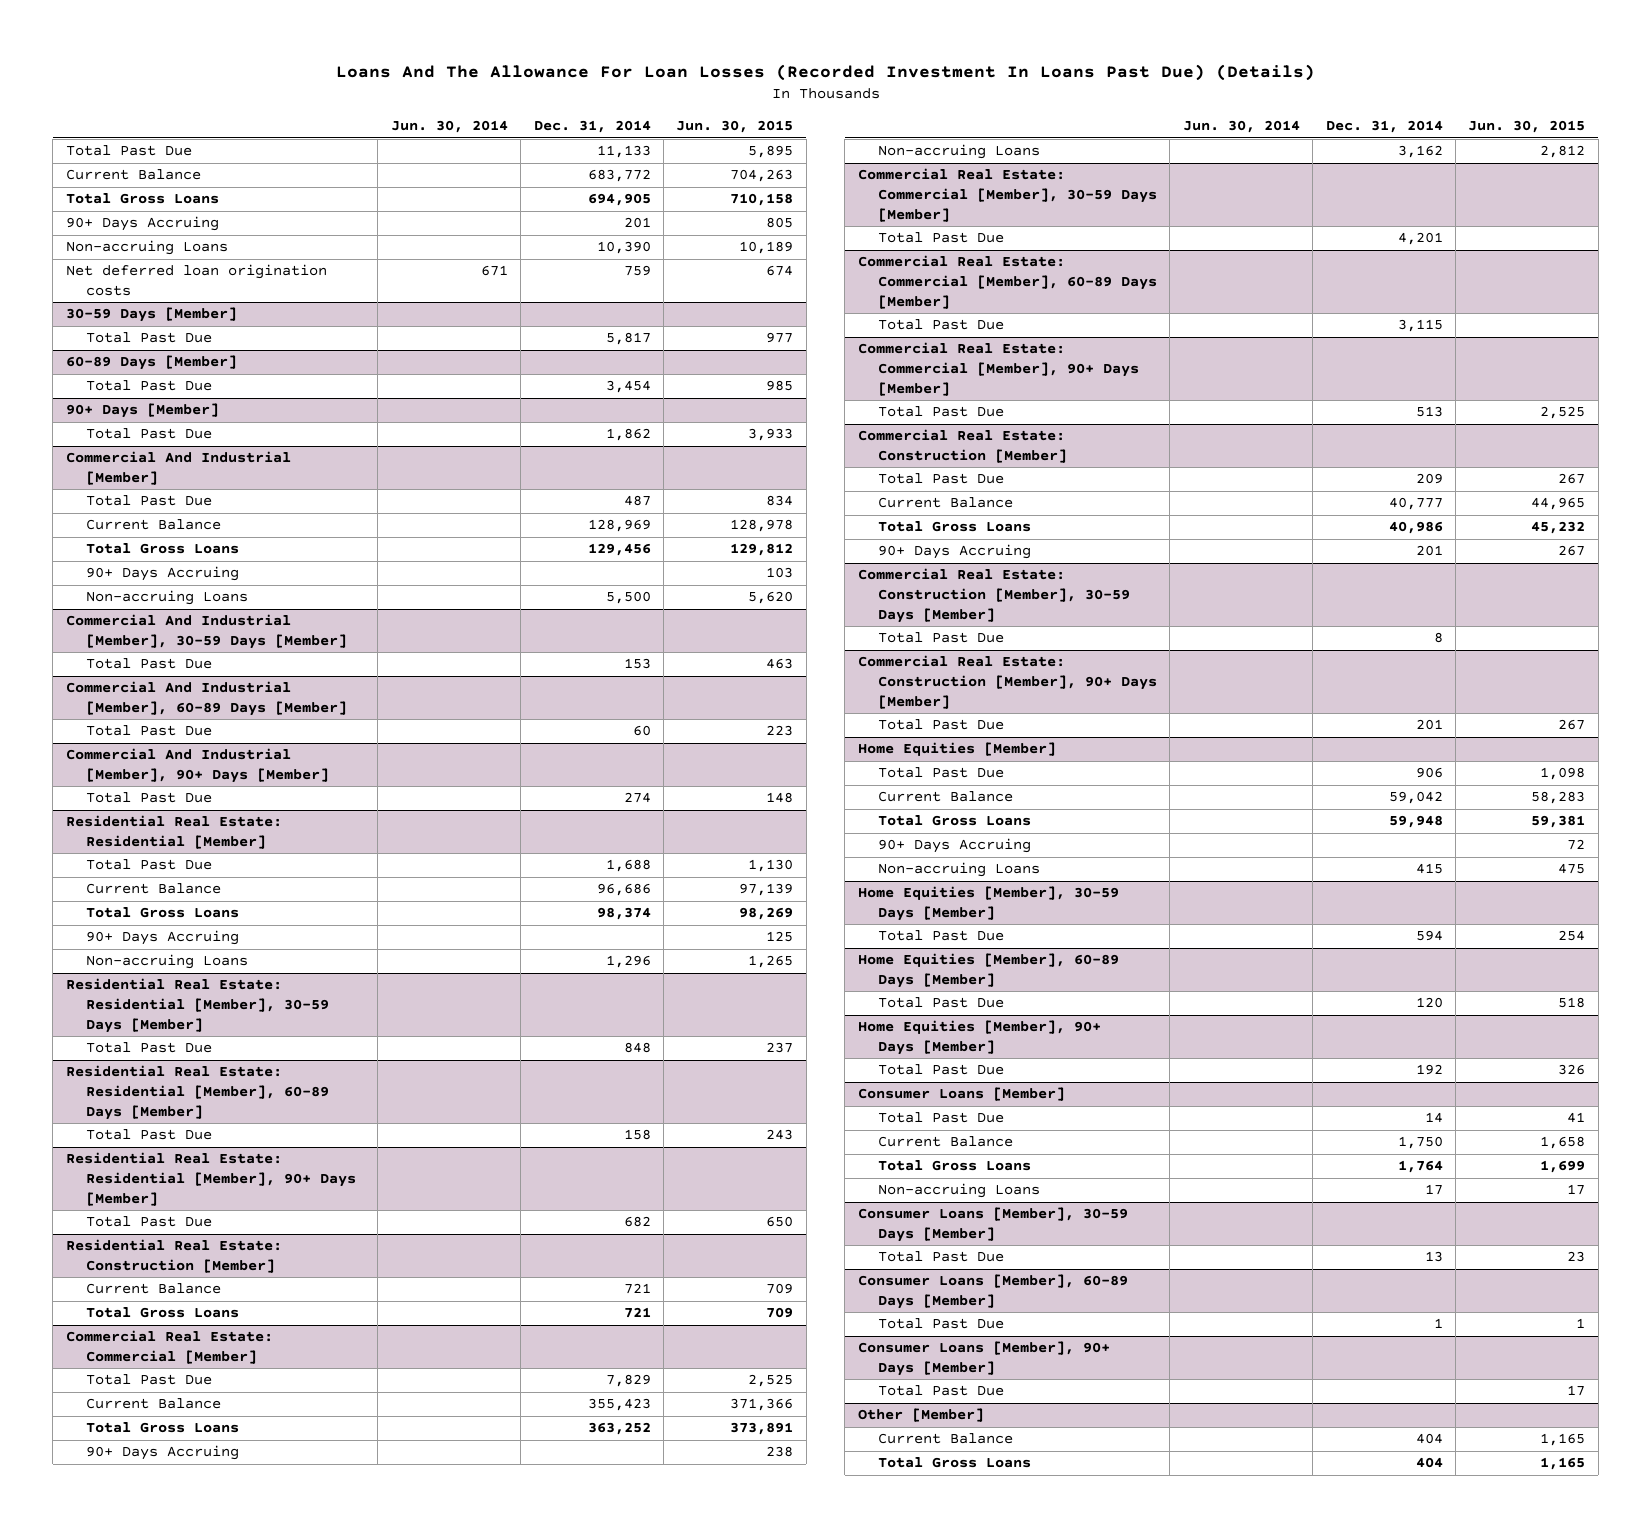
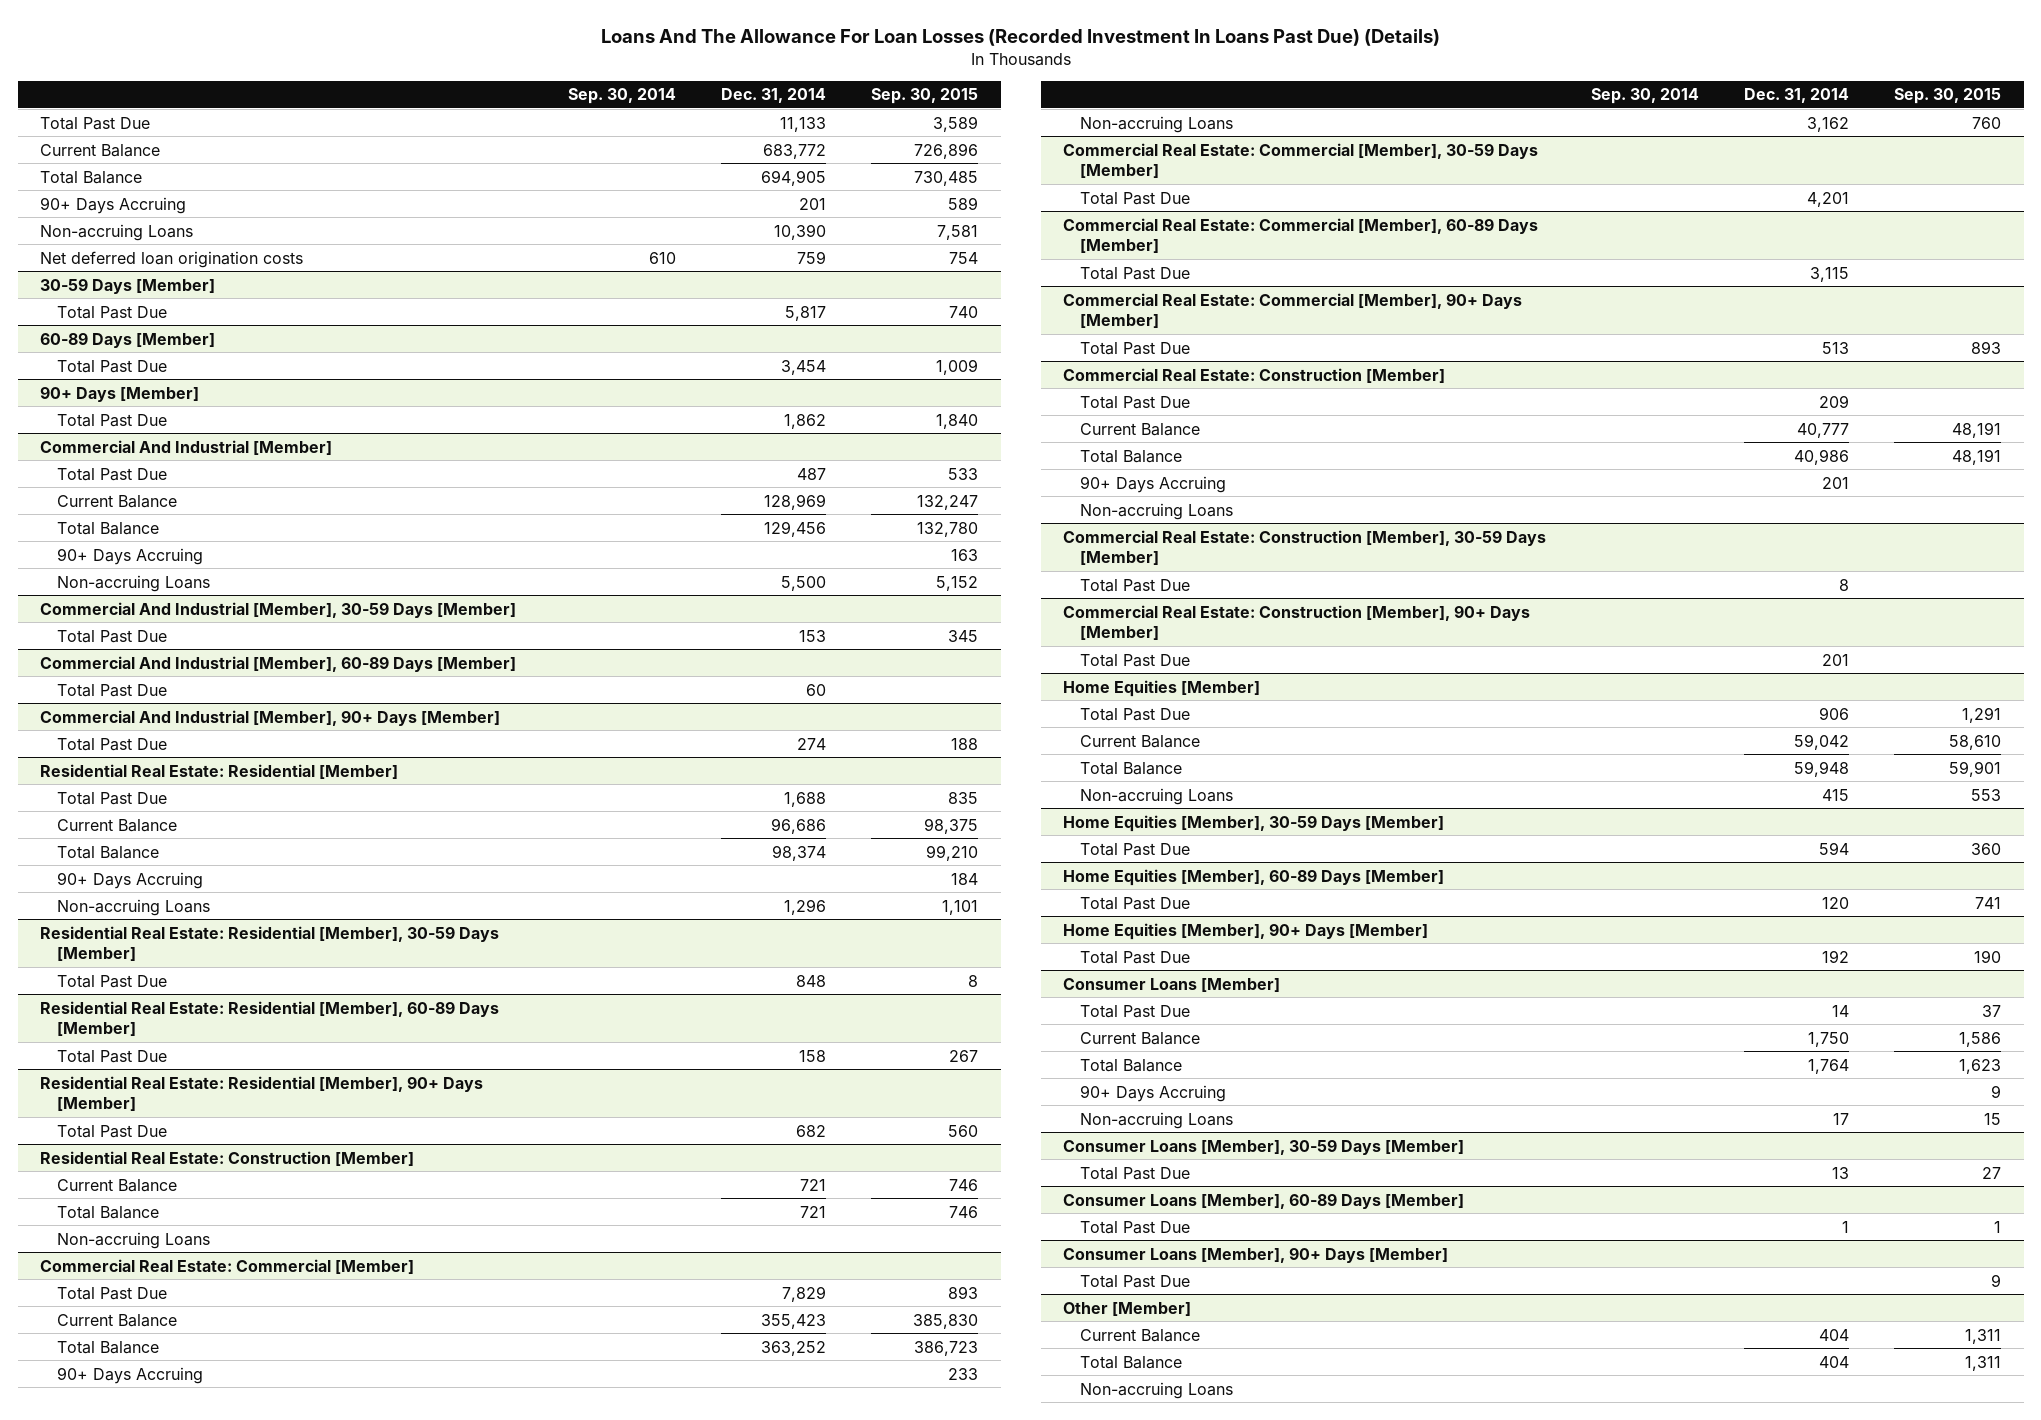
- | Jun. 30, 2014 | Dec. 31, 2014 | Jun. 30, 2015
+ | Sep. 30, 2014 | Dec. 31, 2014 | Sep. 30, 2015
- Total Gross Loans | | 694,905 | 710,158
+ Total Balance | | 694,905 | 730,485
@ Commercial And Industrial [Member]
- Total Gross Loans | | 129,456 | 129,812
+ Total Balance | | 129,456 | 132,780
@ Residential Real Estate: Residential [Member]
- Total Gross Loans | | 98,374 | 98,269
+ Total Balance | | 98,374 | 99,210
@ Residential Real Estate: Construction [Member]
- Total Gross Loans | | 721 | 709
+ Total Balance | | 721 | 746
+ Non-accruing Loans
@ Commercial Real Estate: Commercial [Member]
- Total Gross Loans | | 363,252 | 373,891
+ Total Balance | | 363,252 | 386,723
@ Commercial Real Estate: Construction [Member]
- Total Gross Loans | | 40,986 | 45,232
+ Total Balance | | 40,986 | 48,191
+ Non-accruing Loans
@ Home Equities [Member]
- Total Gross Loans | | 59,948 | 59,381
- 90+ Days Accruing | | | 72
+ Total Balance | | 59,948 | 59,901
@ Consumer Loans [Member]
- Total Gross Loans | | 1,764 | 1,699
+ Total Balance | | 1,764 | 1,623
+ 90+ Days Accruing | | | 9
@ Other [Member]
- Total Gross Loans | | 404 | 1,165
+ Total Balance | | 404 | 1,311
+ Non-accruing Loans

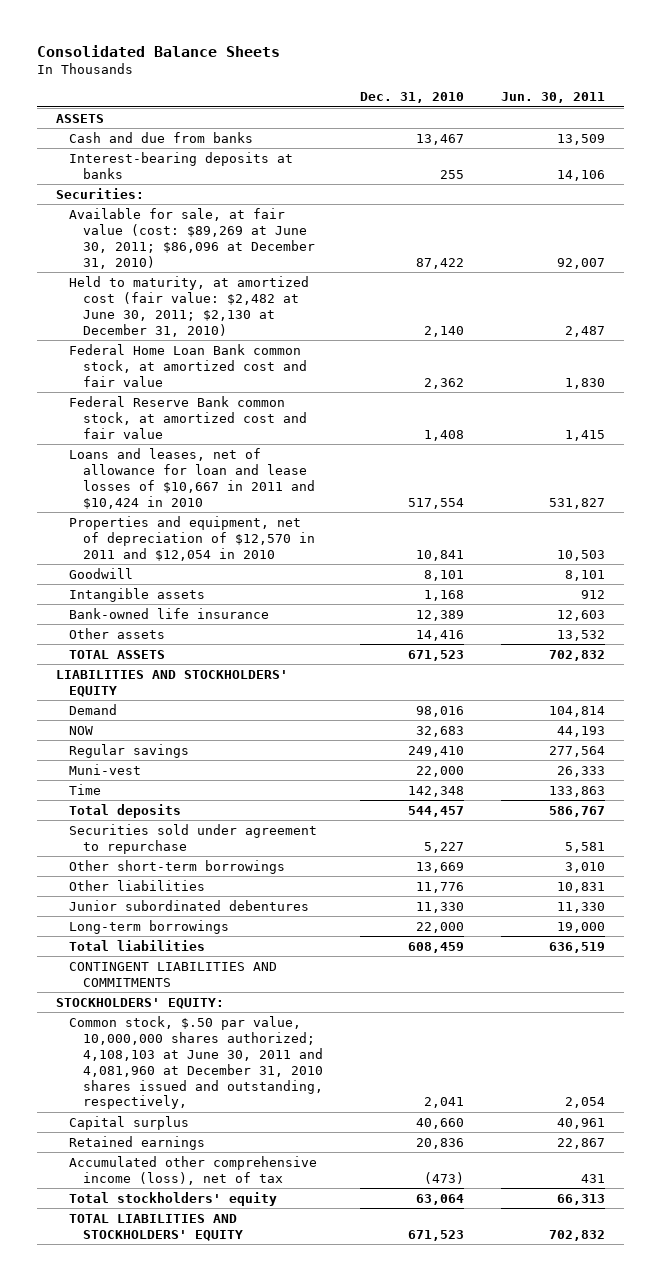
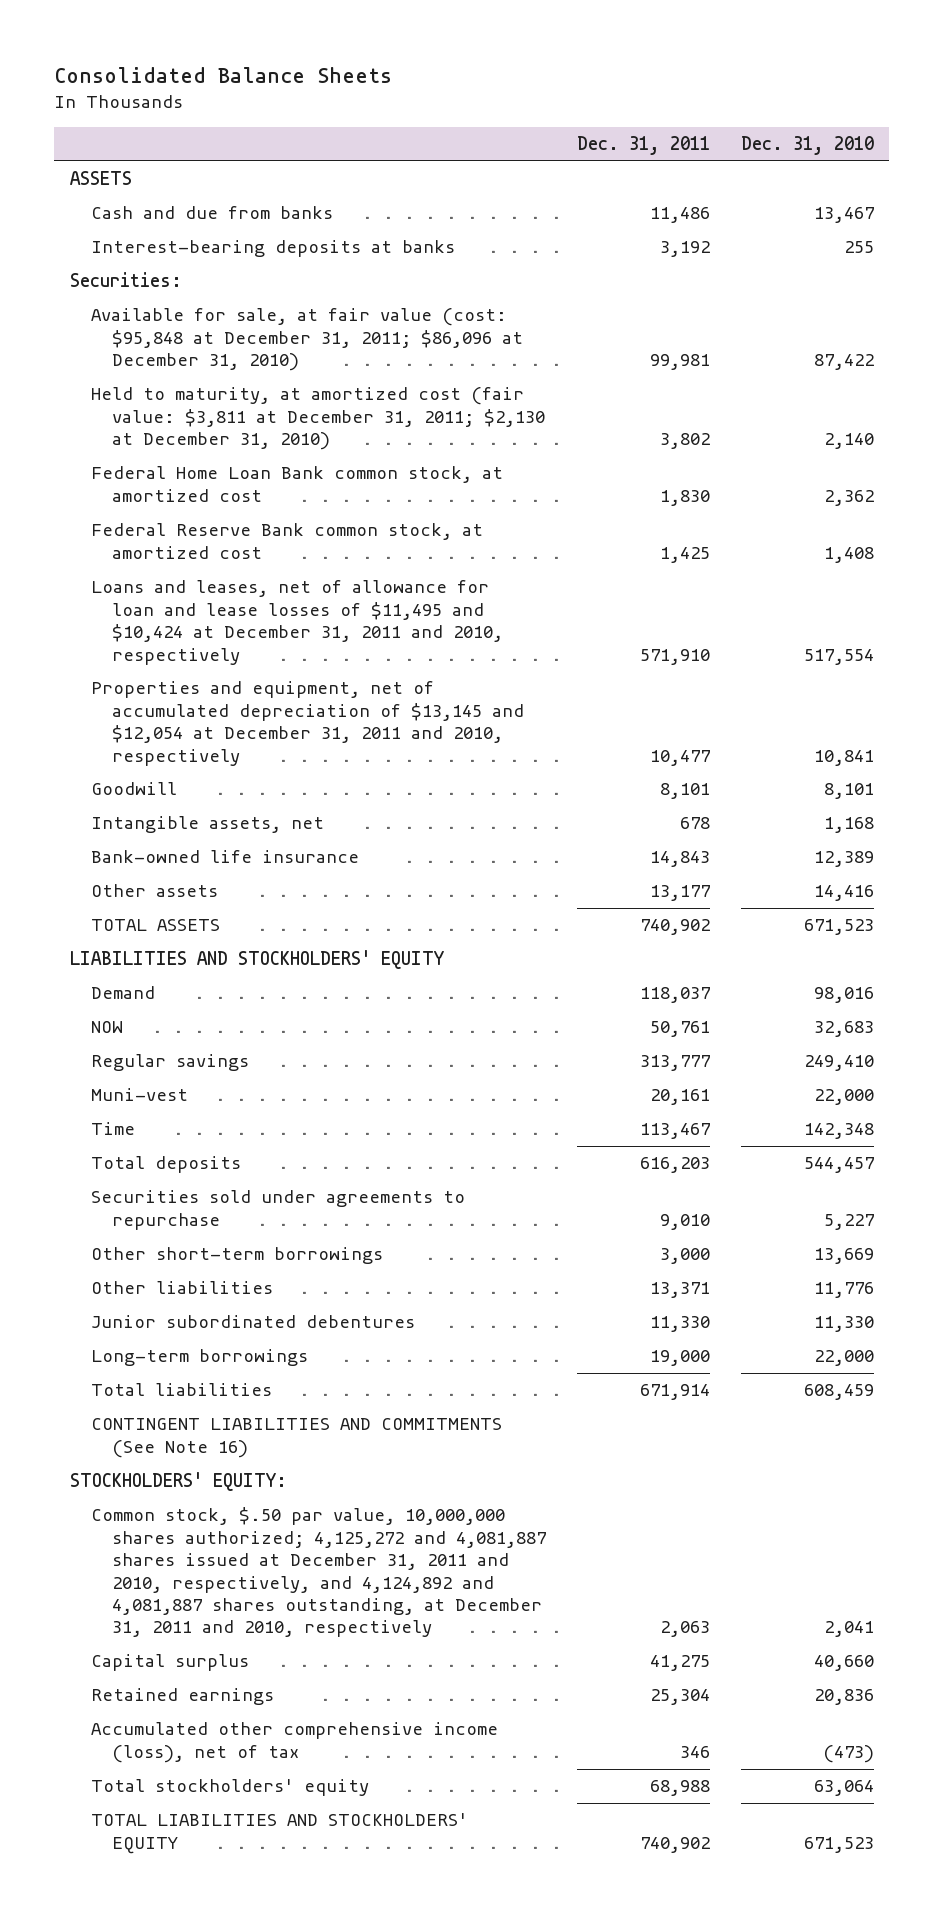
- | Dec. 31, 2010 | Jun. 30, 2011
+ | Dec. 31, 2011 | Dec. 31, 2010
- Available for sale, at fair value (cost: $89,269 at June 30, 2011; $86,096 at December 31, 2010) | 87,422 | 92,007
- Held to maturity, at amortized cost (fair value: $2,482 at June 30, 2011; $2,130 at December 31, 2010) | 2,140 | 2,487
- Federal Home Loan Bank common stock, at amortized cost and fair value | 2,362 | 1,830
- Federal Reserve Bank common stock, at amortized cost and fair value | 1,408 | 1,415
- Loans and leases, net of allowance for loan and lease losses of $10,667 in 2011 and $10,424 in 2010 | 517,554 | 531,827
- Properties and equipment, net of depreciation of $12,570 in 2011 and $12,054 in 2010 | 10,841 | 10,503
+ Available for sale, at fair value (cost: $95,848 at December 31, 2011; $86,096 at December 31, 2010) | 99,981 | 87,422
+ Held to maturity, at amortized cost (fair value: $3,811 at December 31, 2011; $2,130 at December 31, 2010) | 3,802 | 2,140
+ Federal Home Loan Bank common stock, at amortized cost | 1,830 | 2,362
+ Federal Reserve Bank common stock, at amortized cost | 1,425 | 1,408
+ Loans and leases, net of allowance for loan and lease losses of $11,495 and $10,424 at December 31, 2011 and 2010, respectively | 571,910 | 517,554
+ Properties and equipment, net of accumulated depreciation of $13,145 and $12,054 at December 31, 2011 and 2010, respectively | 10,477 | 10,841
- Intangible assets | 1,168 | 912
+ Intangible assets, net | 678 | 1,168
- Securities sold under agreement to repurchase | 5,227 | 5,581
+ Securities sold under agreements to repurchase | 9,010 | 5,227
- CONTINGENT LIABILITIES AND COMMITMENTS
+ CONTINGENT LIABILITIES AND COMMITMENTS (See Note 16)
- Common stock, $.50 par value, 10,000,000 shares authorized; 4,108,103 at June 30, 2011 and 4,081,960 at December 31, 2010 shares issued and outstanding, respectively, | 2,041 | 2,054
+ Common stock, $.50 par value, 10,000,000 shares authorized; 4,125,272 and 4,081,887 shares issued at December 31, 2011 and 2010, respectively, and 4,124,892 and 4,081,887 shares outstanding, at December 31, 2011 and 2010, respectively | 2,063 | 2,041

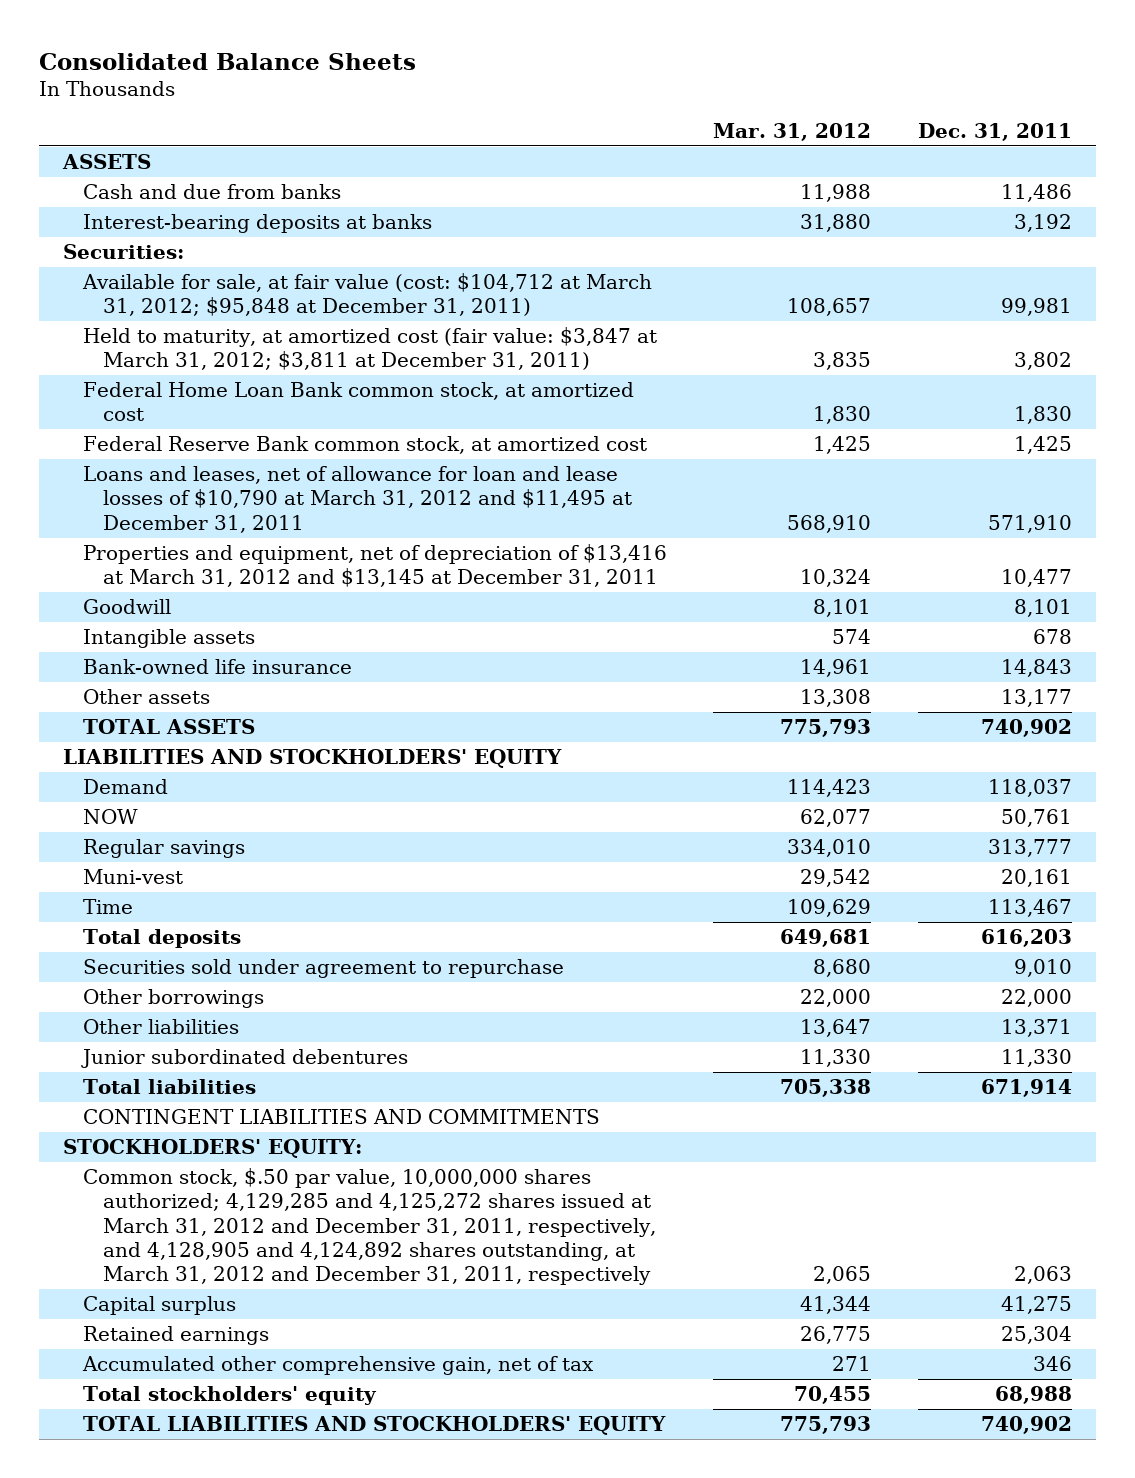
- | Dec. 31, 2011 | Dec. 31, 2010
+ | Mar. 31, 2012 | Dec. 31, 2011
- Available for sale, at fair value (cost: $95,848 at December 31, 2011; $86,096 at December 31, 2010) | 99,981 | 87,422
- Held to maturity, at amortized cost (fair value: $3,811 at December 31, 2011; $2,130 at December 31, 2010) | 3,802 | 2,140
+ Available for sale, at fair value (cost: $104,712 at March 31, 2012; $95,848 at December 31, 2011) | 108,657 | 99,981
+ Held to maturity, at amortized cost (fair value: $3,847 at March 31, 2012; $3,811 at December 31, 2011) | 3,835 | 3,802
- Loans and leases, net of allowance for loan and lease losses of $11,495 and $10,424 at December 31, 2011 and 2010, respectively | 571,910 | 517,554
- Properties and equipment, net of accumulated depreciation of $13,145 and $12,054 at December 31, 2011 and 2010, respectively | 10,477 | 10,841
+ Loans and leases, net of allowance for loan and lease losses of $10,790 at March 31, 2012 and $11,495 at December 31, 2011 | 568,910 | 571,910
+ Properties and equipment, net of depreciation of $13,416 at March 31, 2012 and $13,145 at December 31, 2011 | 10,324 | 10,477
- Intangible assets, net | 678 | 1,168
+ Intangible assets | 574 | 678
- Securities sold under agreements to repurchase | 9,010 | 5,227
- Other short-term borrowings | 3,000 | 13,669
+ Securities sold under agreement to repurchase | 8,680 | 9,010
+ Other borrowings | 22,000 | 22,000
- Long-term borrowings | 19,000 | 22,000
- CONTINGENT LIABILITIES AND COMMITMENTS (See Note 16)
+ CONTINGENT LIABILITIES AND COMMITMENTS
- Common stock, $.50 par value, 10,000,000 shares authorized; 4,125,272 and 4,081,887 shares issued at December 31, 2011 and 2010, respectively, and 4,124,892 and 4,081,887 shares outstanding, at December 31, 2011 and 2010, respectively | 2,063 | 2,041
+ Common stock, $.50 par value, 10,000,000 shares authorized; 4,129,285 and 4,125,272 shares issued at March 31, 2012 and December 31, 2011, respectively, and 4,128,905 and 4,124,892 shares outstanding, at March 31, 2012 and December 31, 2011, respectively | 2,065 | 2,063
- Accumulated other comprehensive income (loss), net of tax | 346 | (473)
+ Accumulated other comprehensive gain, net of tax | 271 | 346

